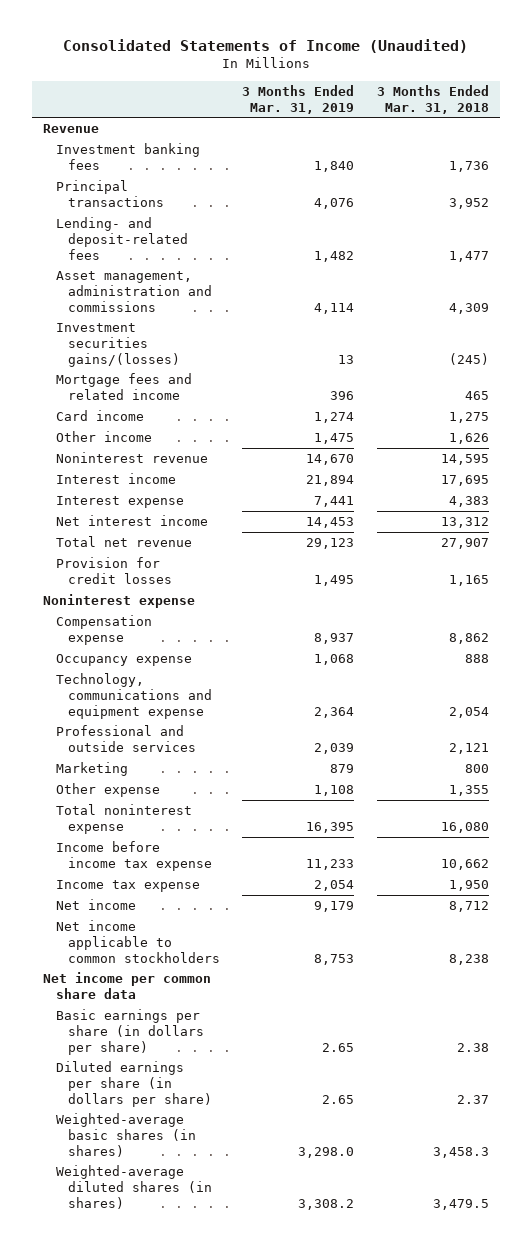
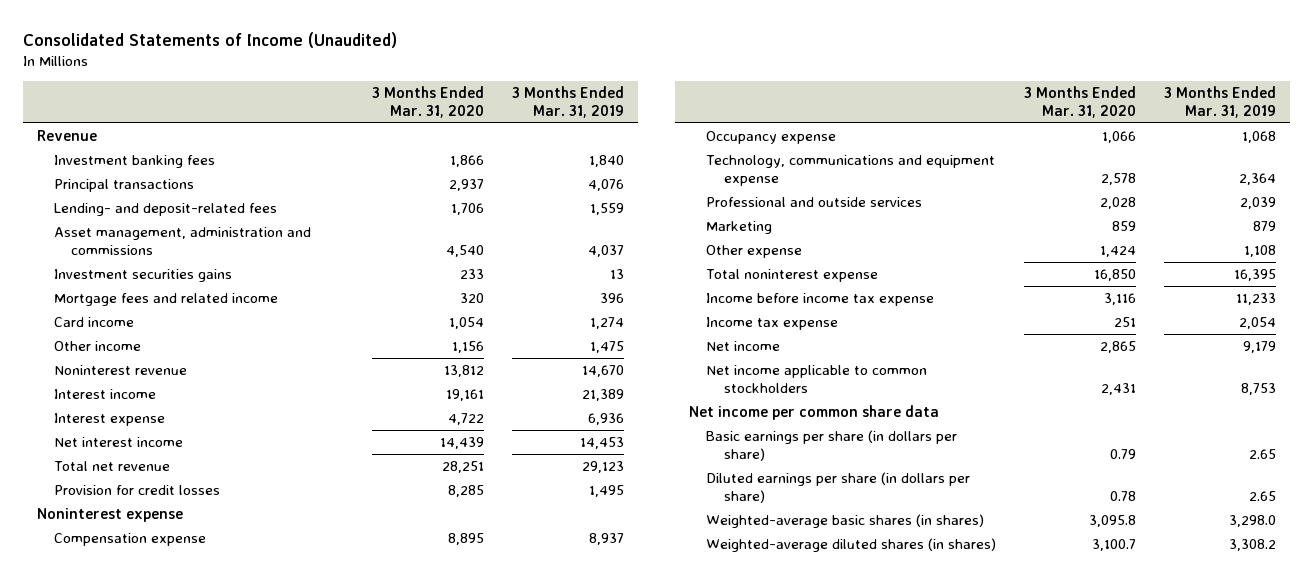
- | 3 Months Ended Mar. 31, 2019 | 3 Months Ended Mar. 31, 2018
+ | 3 Months Ended Mar. 31, 2020 | 3 Months Ended Mar. 31, 2019
- Lending- and deposit-related fees | 1,482 | 1,477
- Asset management, administration and commissions | 4,114 | 4,309
- Investment securities gains/(losses) | 13 | (245)
+ Lending- and deposit-related fees | 1,706 | 1,559
+ Asset management, administration and commissions | 4,540 | 4,037
+ Investment securities gains | 233 | 13
- Interest income | 21,894 | 17,695
- Interest expense | 7,441 | 4,383
+ Interest income | 19,161 | 21,389
+ Interest expense | 4,722 | 6,936

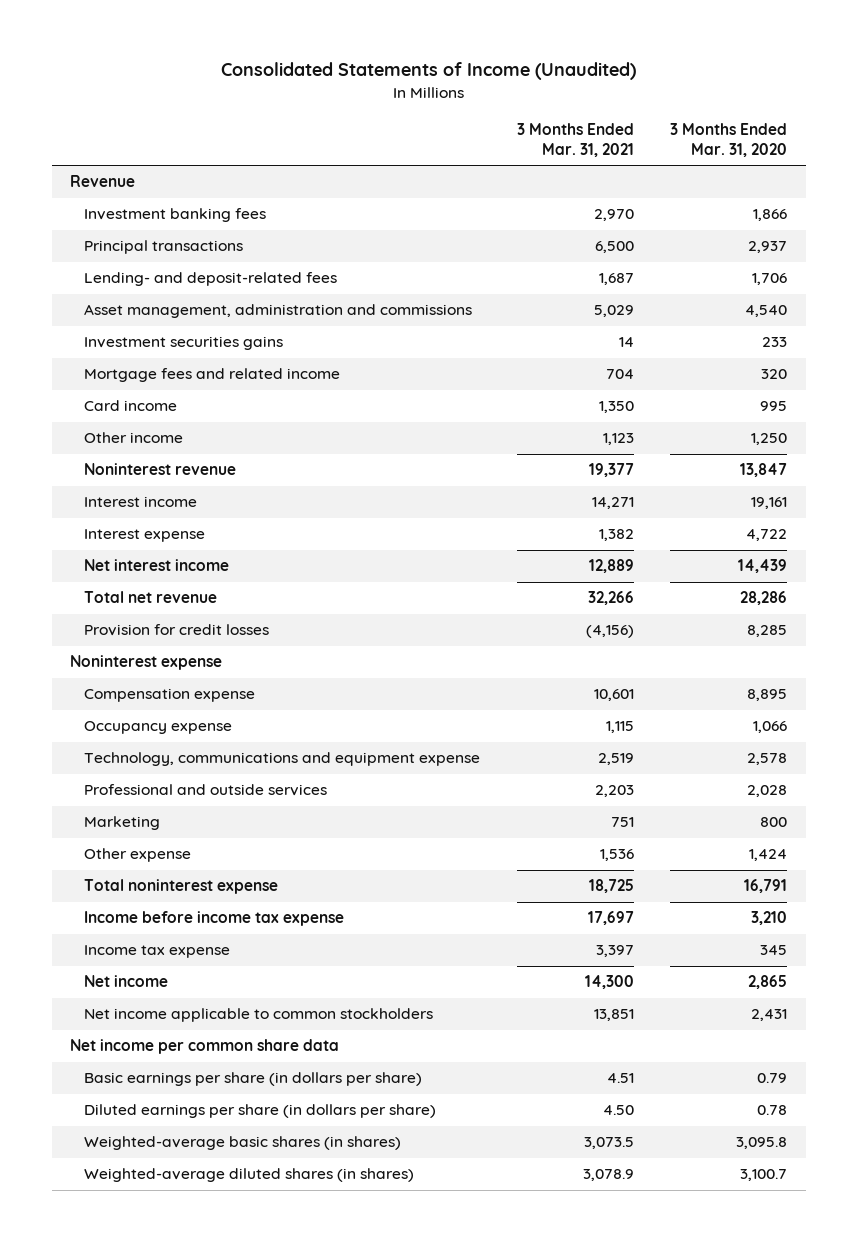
- | 3 Months Ended Mar. 31, 2020 | 3 Months Ended Mar. 31, 2019
+ | 3 Months Ended Mar. 31, 2021 | 3 Months Ended Mar. 31, 2020
- Card income | 1,054 | 1,274
- Other income | 1,156 | 1,475
- Noninterest revenue | 13,812 | 14,670
+ Card income | 1,350 | 995
+ Other income | 1,123 | 1,250
+ Noninterest revenue | 19,377 | 13,847
- Total net revenue | 28,251 | 29,123
+ Total net revenue | 32,266 | 28,286
- Marketing | 859 | 879
+ Marketing | 751 | 800
- Total noninterest expense | 16,850 | 16,395
- Income before income tax expense | 3,116 | 11,233
- Income tax expense | 251 | 2,054
+ Total noninterest expense | 18,725 | 16,791
+ Income before income tax expense | 17,697 | 3,210
+ Income tax expense | 3,397 | 345

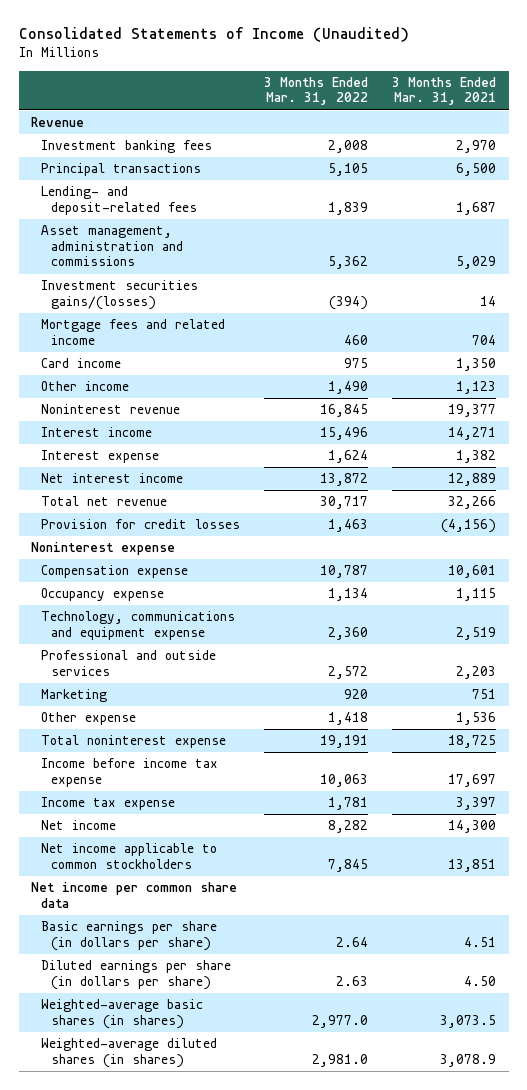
- | 3 Months Ended Mar. 31, 2021 | 3 Months Ended Mar. 31, 2020
+ | 3 Months Ended Mar. 31, 2022 | 3 Months Ended Mar. 31, 2021
- Investment securities gains | 14 | 233
+ Investment securities gains/(losses) | (394) | 14

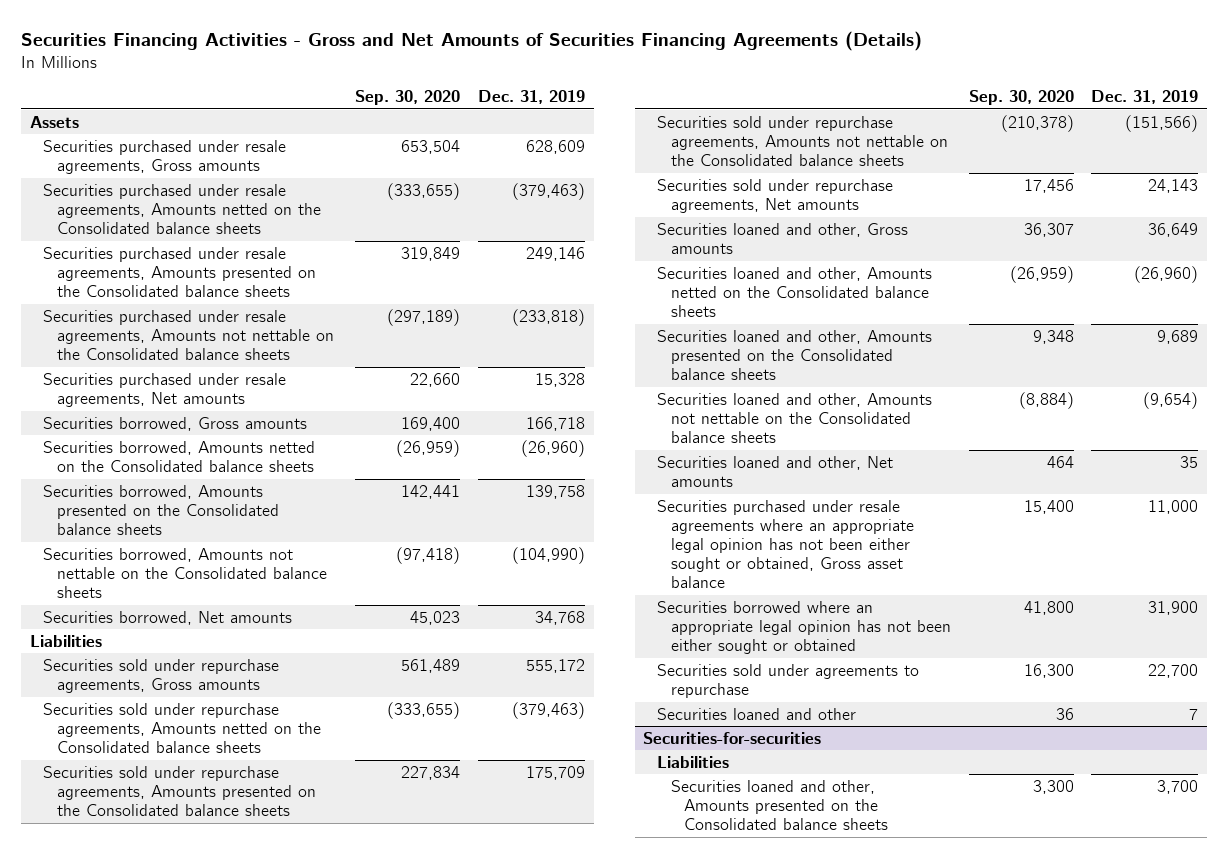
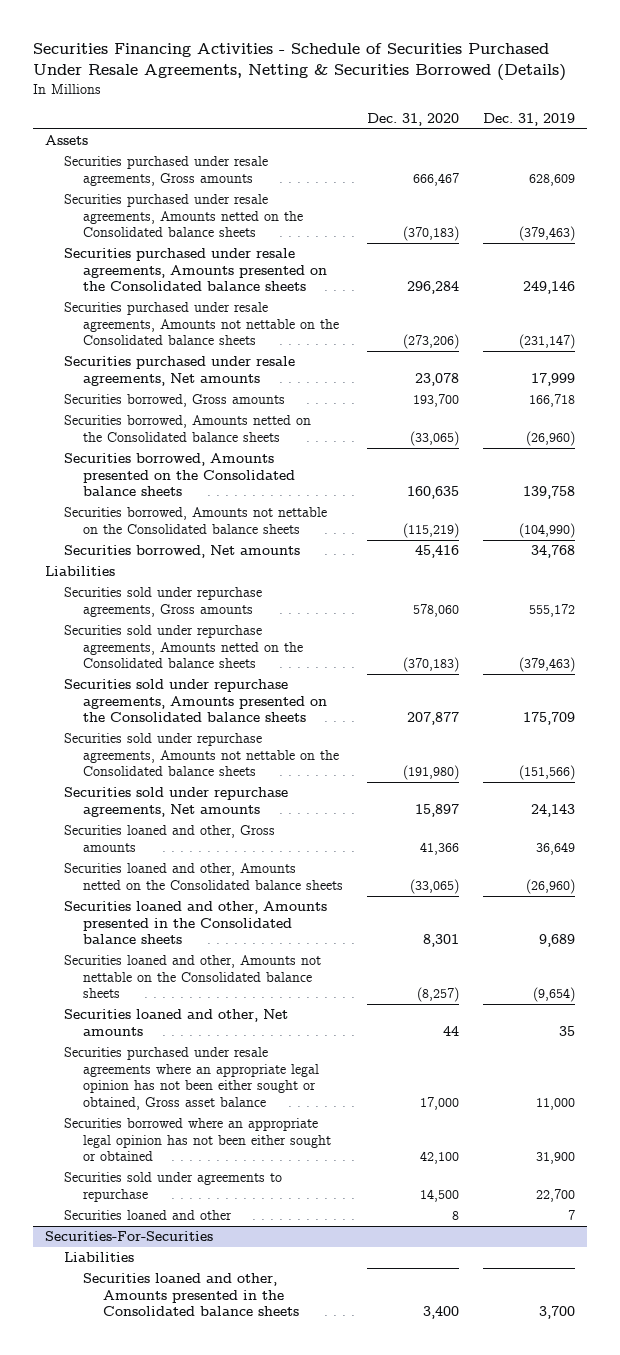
- Securities Financing Activities - Gross and Net Amounts of Securities Financing Agreements (Details)
+ Securities Financing Activities - Schedule of Securities Purchased Under Resale Agreements, Netting & Securities Borrowed (Details)
- | Sep. 30, 2020 | Dec. 31, 2019
+ | Dec. 31, 2020 | Dec. 31, 2019
- Securities purchased under resale agreements, Amounts not nettable on the Consolidated balance sheets | (297,189) | (233,818)
- Securities purchased under resale agreements, Net amounts | 22,660 | 15,328
+ Securities purchased under resale agreements, Amounts not nettable on the Consolidated balance sheets | (273,206) | (231,147)
+ Securities purchased under resale agreements, Net amounts | 23,078 | 17,999
- Securities loaned and other, Amounts presented on the Consolidated balance sheets | 9,348 | 9,689
+ Securities loaned and other, Amounts presented in the Consolidated balance sheets | 8,301 | 9,689
- Securities-for-securities
+ Securities-For-Securities
- Securities loaned and other, Amounts presented on the Consolidated balance sheets | 3,300 | 3,700
+ Securities loaned and other, Amounts presented in the Consolidated balance sheets | 3,400 | 3,700

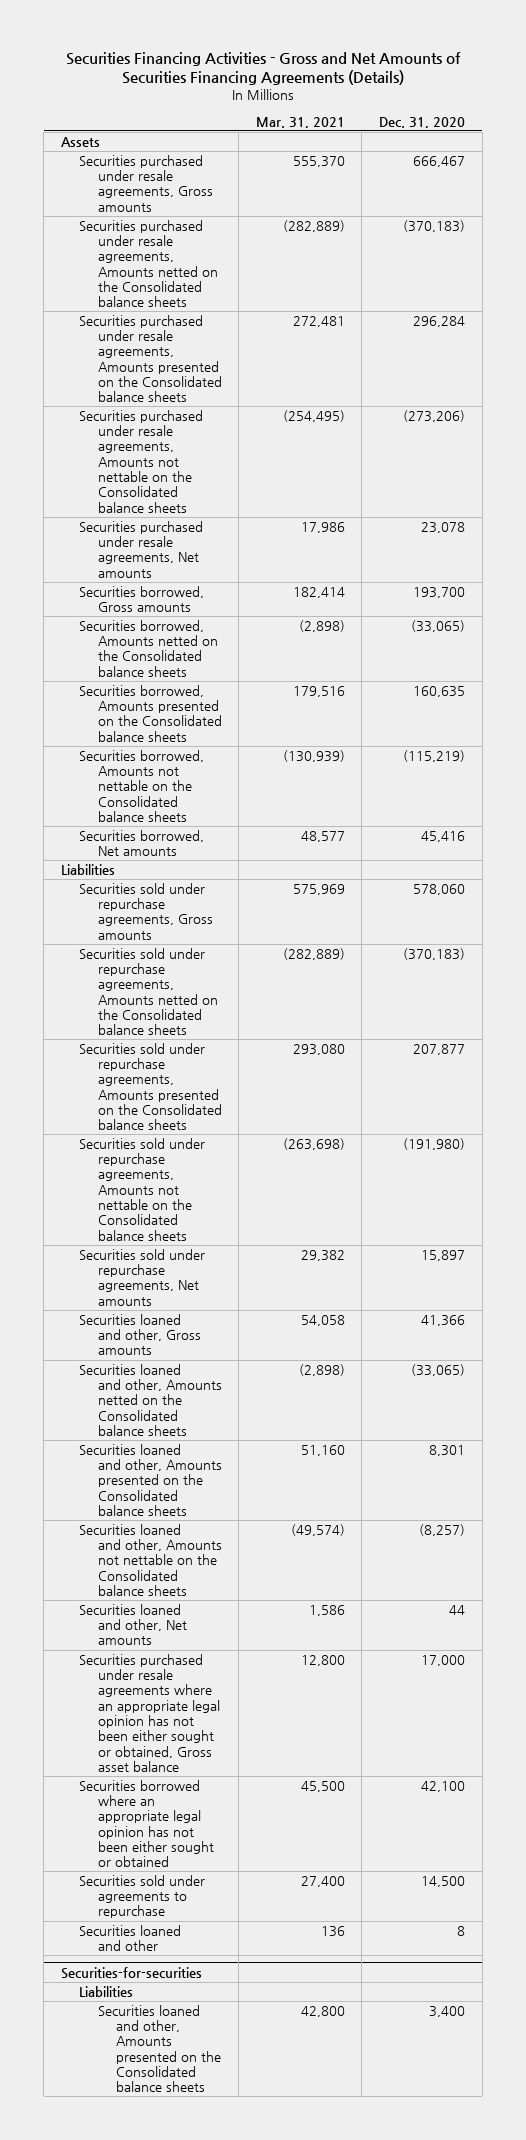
- Securities Financing Activities - Schedule of Securities Purchased Under Resale Agreements, Netting & Securities Borrowed (Details)
+ Securities Financing Activities - Gross and Net Amounts of Securities Financing Agreements (Details)
- | Dec. 31, 2020 | Dec. 31, 2019
+ | Mar. 31, 2021 | Dec. 31, 2020
- Securities loaned and other, Amounts presented in the Consolidated balance sheets | 8,301 | 9,689
+ Securities loaned and other, Amounts presented on the Consolidated balance sheets | 51,160 | 8,301
- Securities-For-Securities
+ Securities-for-securities
- Securities loaned and other, Amounts presented in the Consolidated balance sheets | 3,400 | 3,700
+ Securities loaned and other, Amounts presented on the Consolidated balance sheets | 42,800 | 3,400

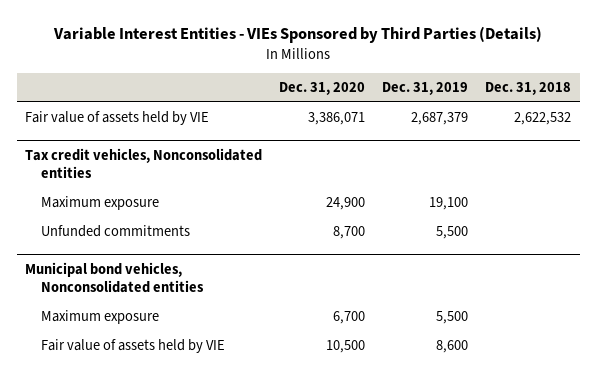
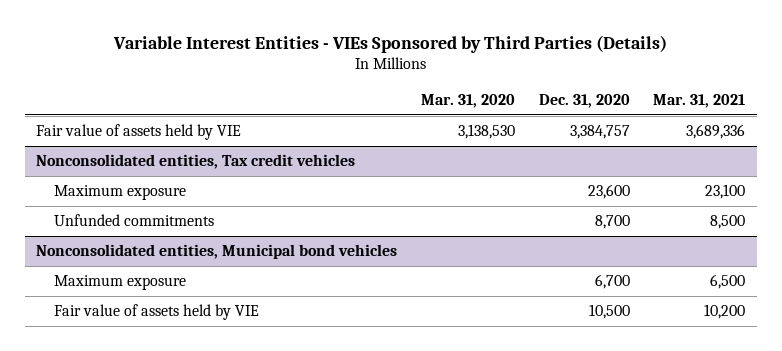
- | Dec. 31, 2020 | Dec. 31, 2019 | Dec. 31, 2018
+ | Mar. 31, 2020 | Dec. 31, 2020 | Mar. 31, 2021
- Fair value of assets held by VIE | 3,386,071 | 2,687,379 | 2,622,532
- Tax credit vehicles, Nonconsolidated entities
- Maximum exposure | 24,900 | 19,100 |
+ Fair value of assets held by VIE | 3,138,530 | 3,384,757 | 3,689,336
+ Nonconsolidated entities, Tax credit vehicles
+ Maximum exposure | | 23,600 | 23,100
- Municipal bond vehicles, Nonconsolidated entities
+ Nonconsolidated entities, Municipal bond vehicles

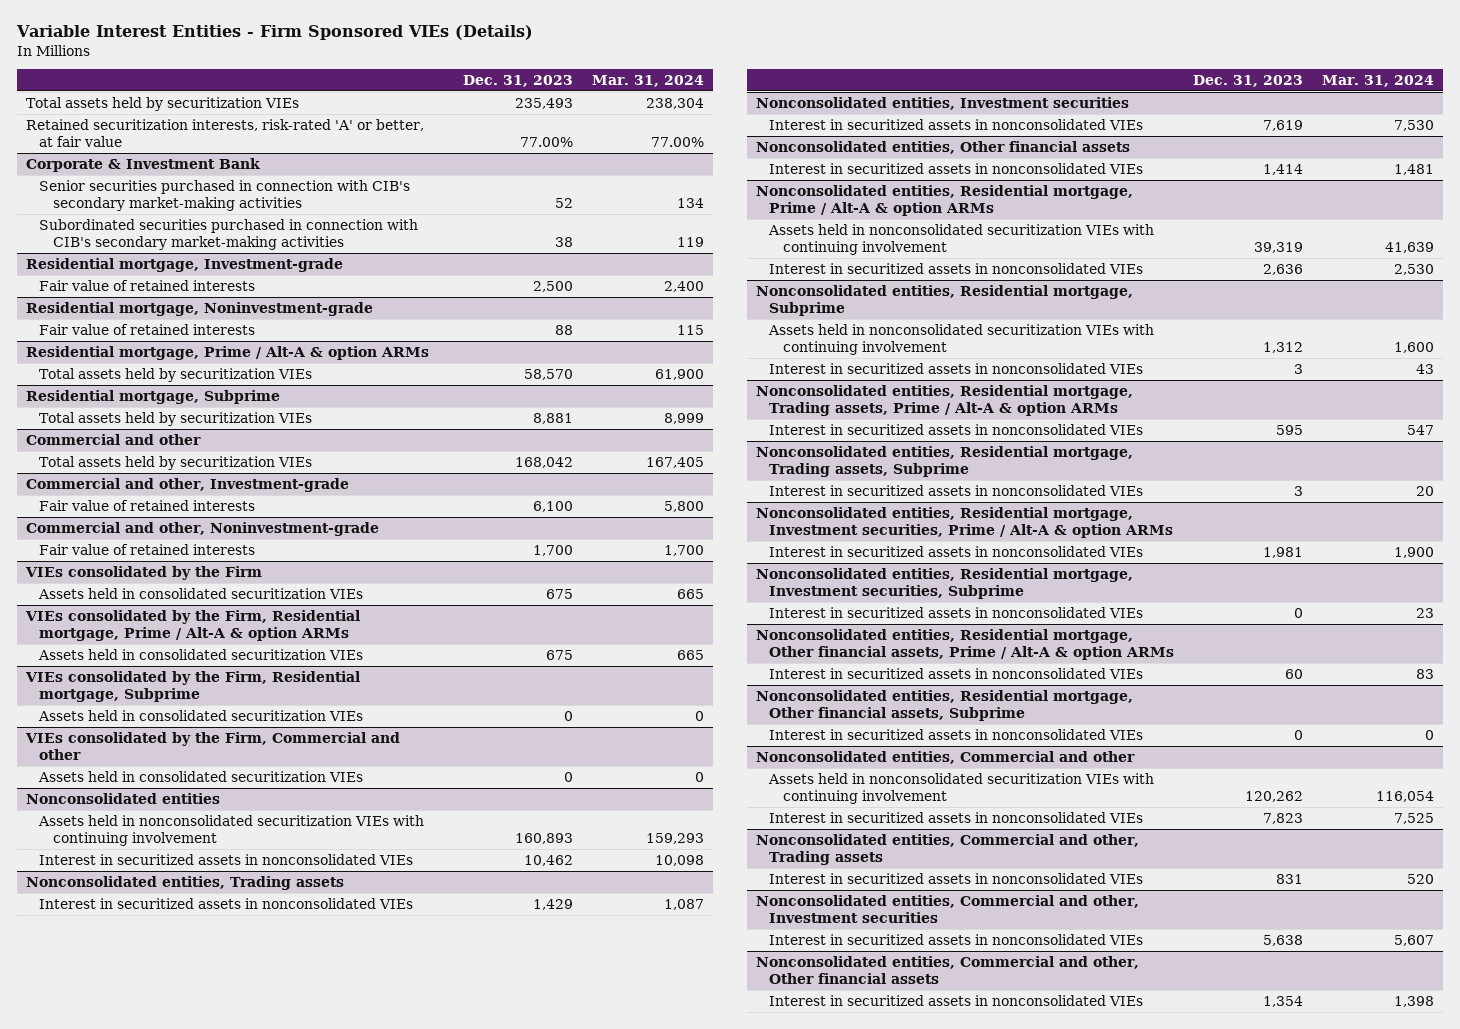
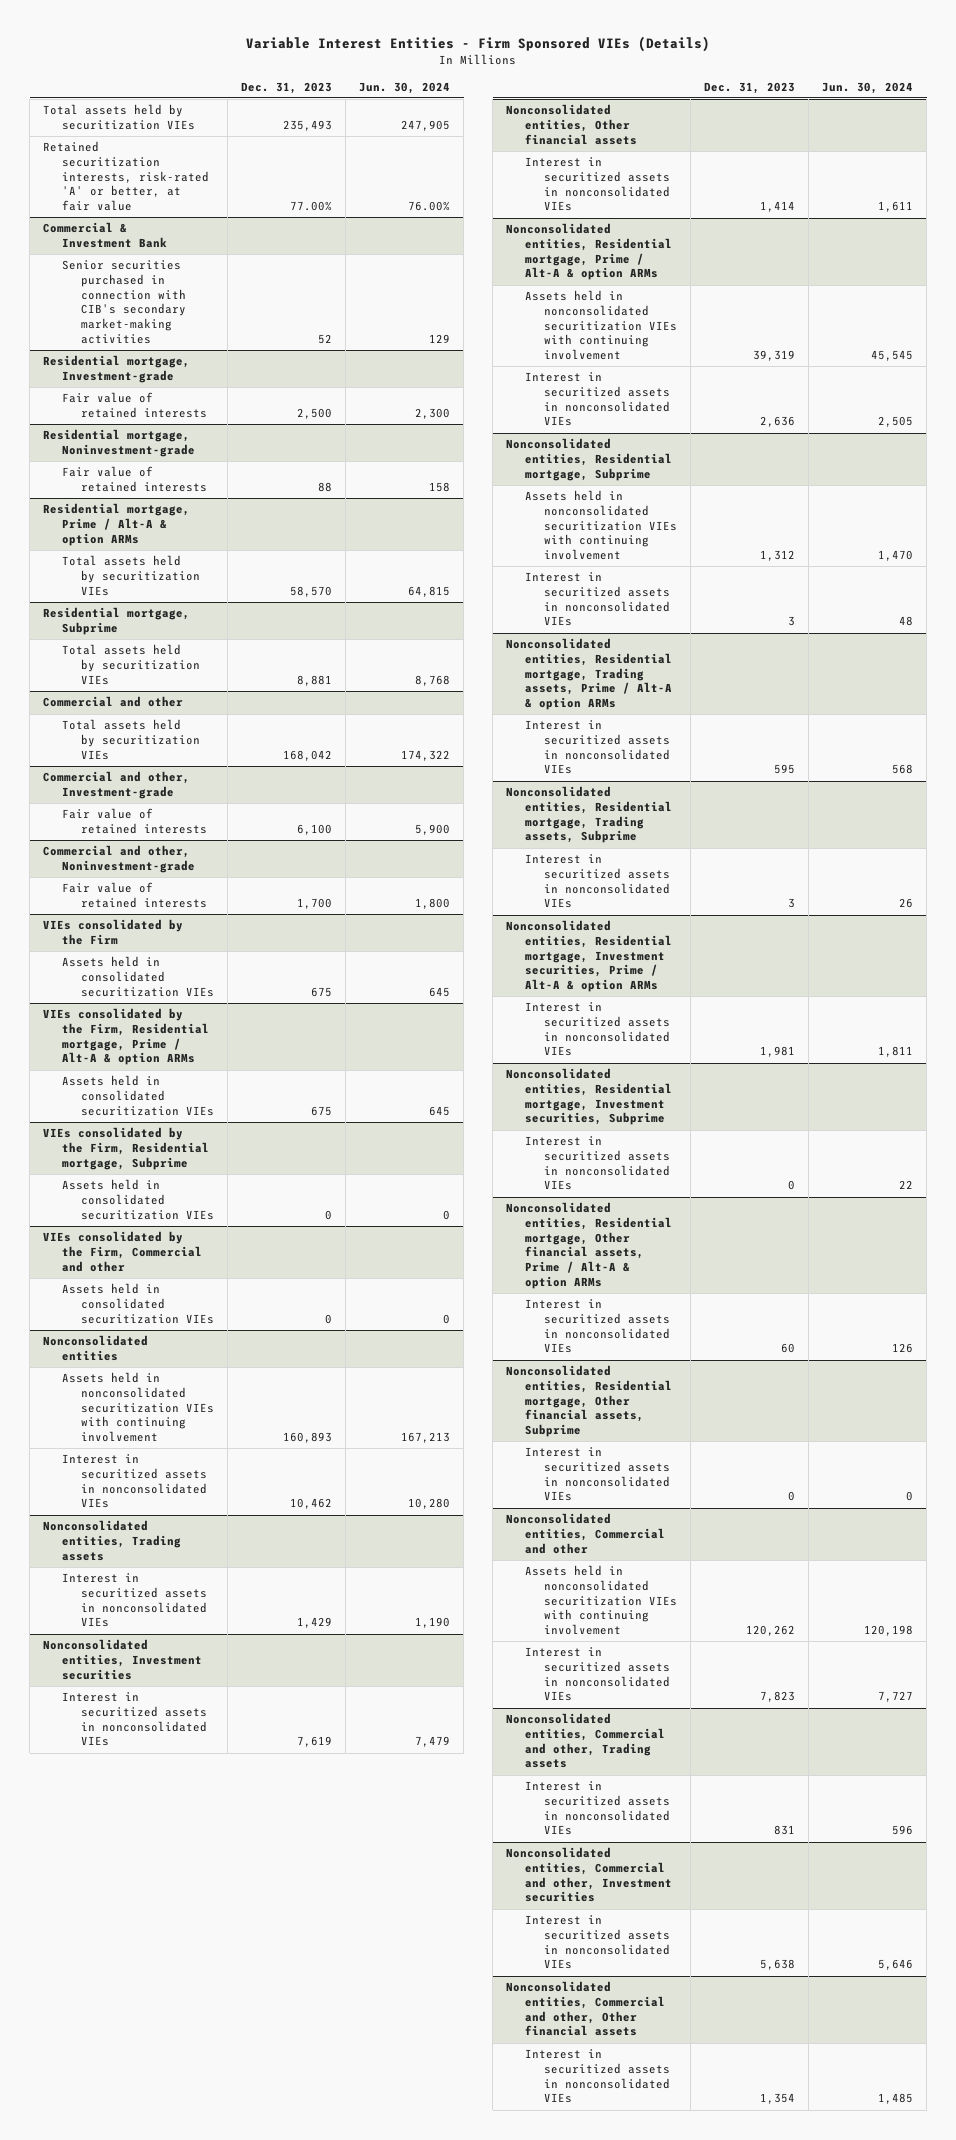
- | Dec. 31, 2023 | Mar. 31, 2024
+ | Dec. 31, 2023 | Jun. 30, 2024
- Corporate & Investment Bank
+ Commercial & Investment Bank
- Subordinated securities purchased in connection with CIB's secondary market-making activities | 38 | 119

